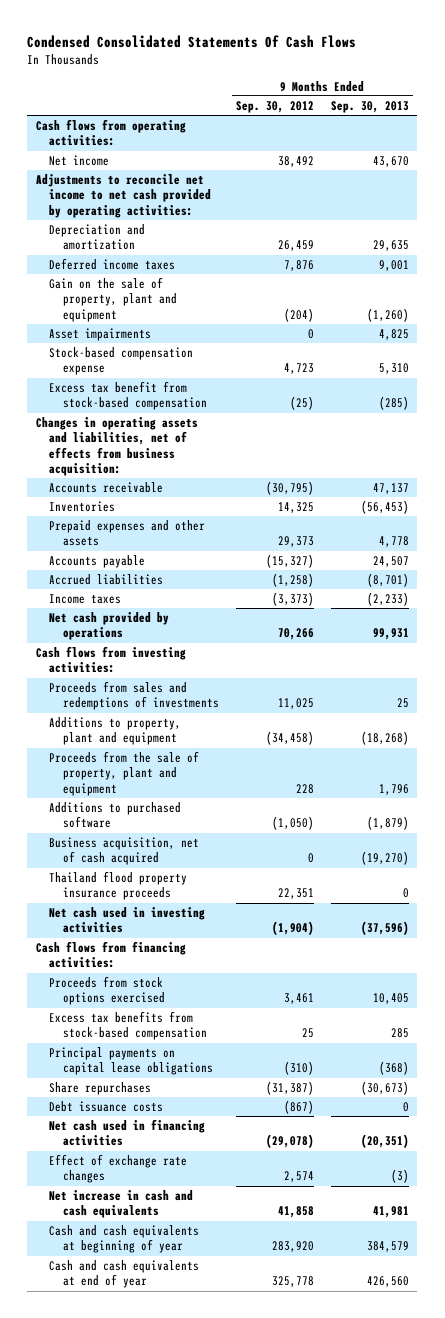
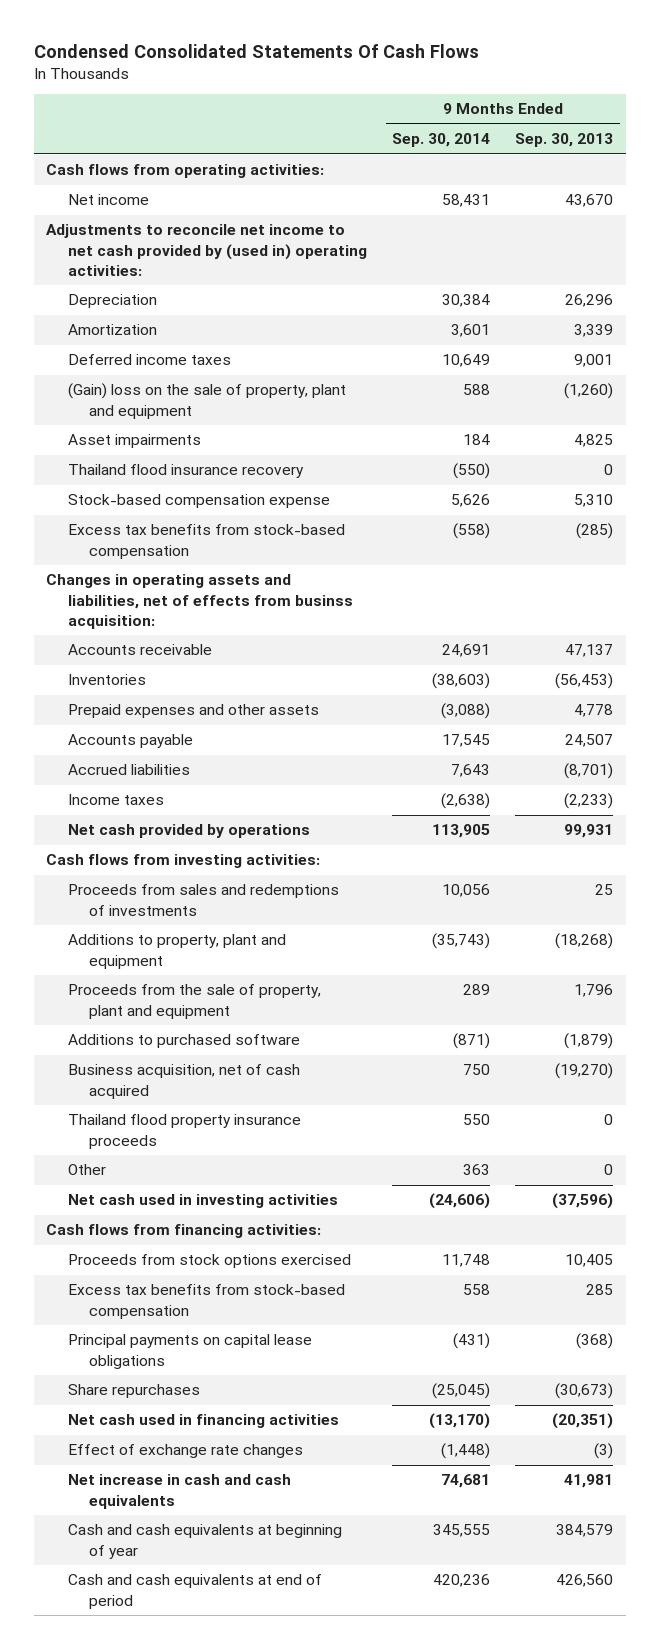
- | 9 Months Ended Sep. 30, 2012 | 9 Months Ended Sep. 30, 2013
+ | 9 Months Ended Sep. 30, 2014 | 9 Months Ended Sep. 30, 2013
- Adjustments to reconcile net income to net cash provided by operating activities:
- Depreciation and amortization | 26,459 | 29,635
+ Adjustments to reconcile net income to net cash provided by (used in) operating activities:
+ Depreciation | 30,384 | 26,296
+ Amortization | 3,601 | 3,339
- Gain on the sale of property, plant and equipment | (204) | (1,260)
+ (Gain) loss on the sale of property, plant and equipment | 588 | (1,260)
+ Thailand flood insurance recovery | (550) | 0
- Excess tax benefit from stock-based compensation | (25) | (285)
- Changes in operating assets and liabilities, net of effects from business acquisition:
+ Excess tax benefits from stock-based compensation | (558) | (285)
+ Changes in operating assets and liabilities, net of effects from businss acquisition:
+ Other | 363 | 0
- Debt issuance costs | (867) | 0
- Cash and cash equivalents at end of year | 325,778 | 426,560
+ Cash and cash equivalents at end of period | 420,236 | 426,560

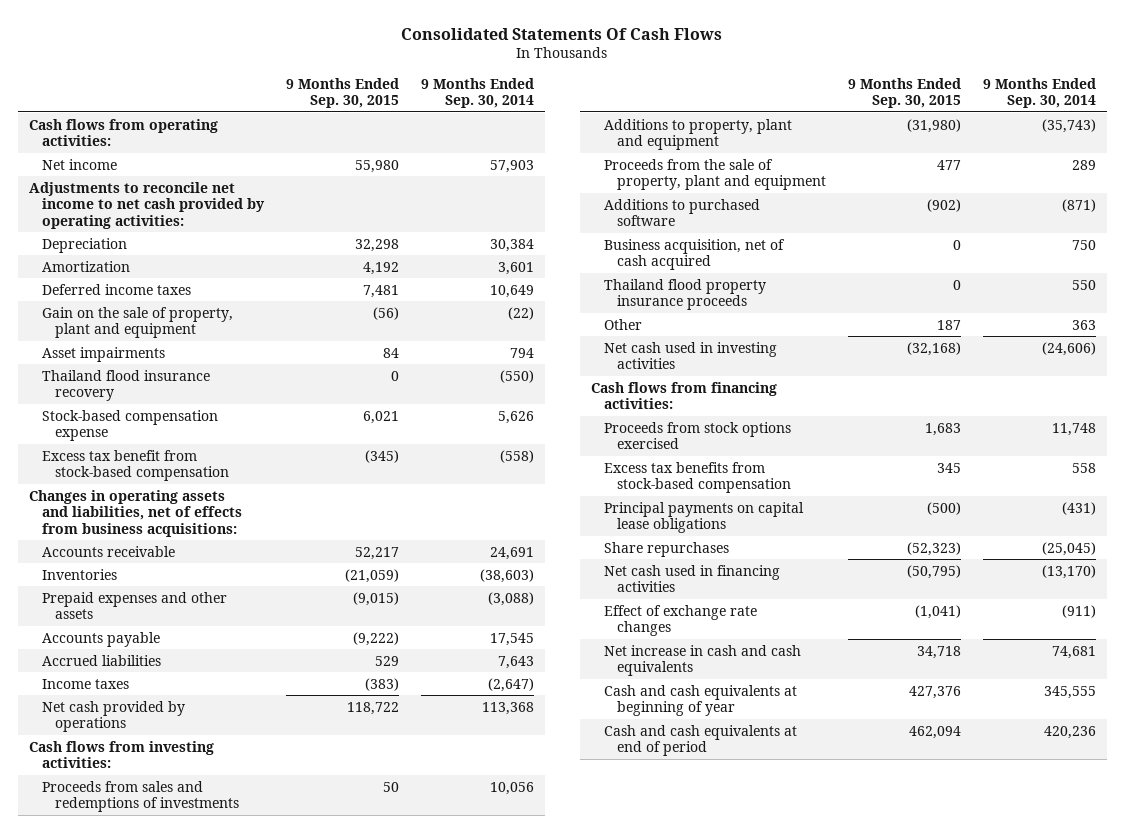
- Condensed Consolidated Statements Of Cash Flows
+ Consolidated Statements Of Cash Flows
- | 9 Months Ended Sep. 30, 2014 | 9 Months Ended Sep. 30, 2013
+ | 9 Months Ended Sep. 30, 2015 | 9 Months Ended Sep. 30, 2014
- Net income | 58,431 | 43,670
- Adjustments to reconcile net income to net cash provided by (used in) operating activities:
+ Net income | 55,980 | 57,903
+ Adjustments to reconcile net income to net cash provided by operating activities:
- (Gain) loss on the sale of property, plant and equipment | 588 | (1,260)
- Asset impairments | 184 | 4,825
+ Gain on the sale of property, plant and equipment | (56) | (22)
+ Asset impairments | 84 | 794
- Excess tax benefits from stock-based compensation | (558) | (285)
- Changes in operating assets and liabilities, net of effects from businss acquisition:
+ Excess tax benefit from stock-based compensation | (345) | (558)
+ Changes in operating assets and liabilities, net of effects from business acquisitions:
- Income taxes | (2,638) | (2,233)
- Net cash provided by operations | 113,905 | 99,931
+ Income taxes | (383) | (2,647)
+ Net cash provided by operations | 118,722 | 113,368
- Effect of exchange rate changes | (1,448) | (3)
+ Effect of exchange rate changes | (1,041) | (911)

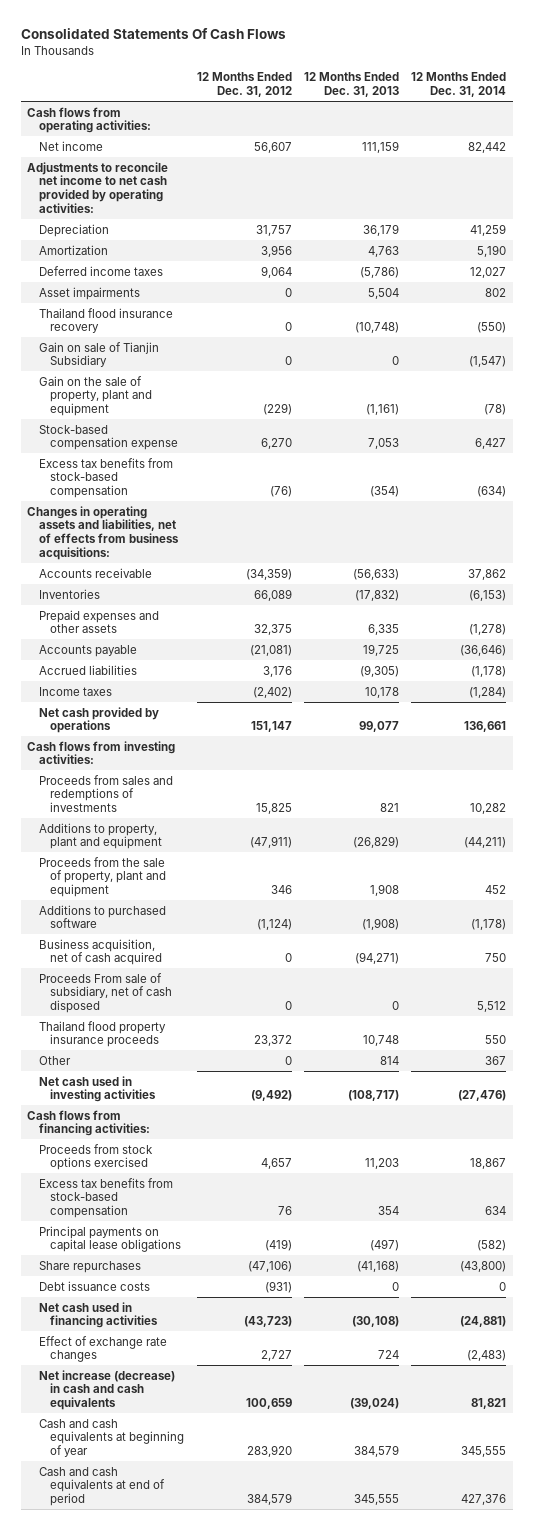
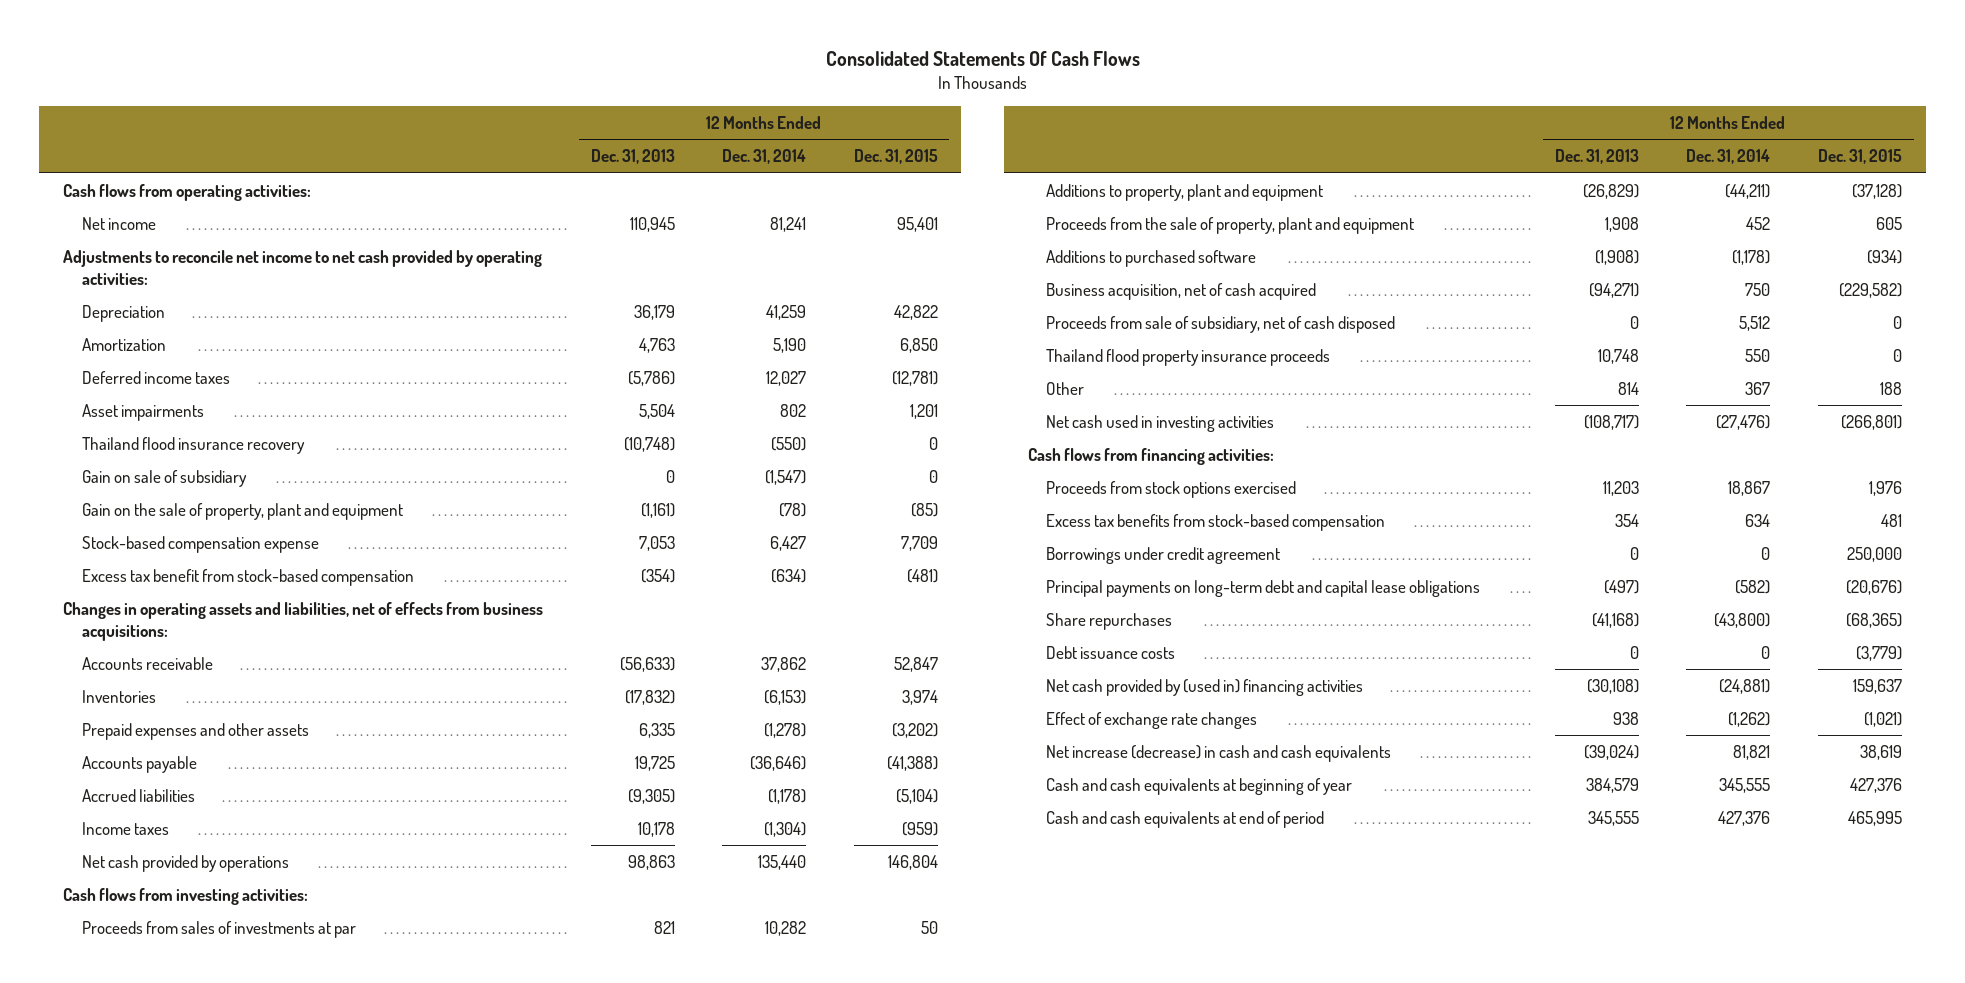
- | 12 Months Ended Dec. 31, 2012 | 12 Months Ended Dec. 31, 2013 | 12 Months Ended Dec. 31, 2014
+ | 12 Months Ended Dec. 31, 2013 | 12 Months Ended Dec. 31, 2014 | 12 Months Ended Dec. 31, 2015
- Net income | 56,607 | 111,159 | 82,442
+ Net income | 110,945 | 81,241 | 95,401
- Gain on sale of Tianjin Subsidiary | 0 | 0 | (1,547)
+ Gain on sale of subsidiary | 0 | (1,547) | 0
- Excess tax benefits from stock-based compensation | (76) | (354) | (634)
+ Excess tax benefit from stock-based compensation | (354) | (634) | (481)
- Income taxes | (2,402) | 10,178 | (1,284)
- Net cash provided by operations | 151,147 | 99,077 | 136,661
+ Income taxes | 10,178 | (1,304) | (959)
+ Net cash provided by operations | 98,863 | 135,440 | 146,804
- Proceeds from sales and redemptions of investments | 15,825 | 821 | 10,282
+ Proceeds from sales of investments at par | 821 | 10,282 | 50
- Proceeds From sale of subsidiary, net of cash disposed | 0 | 0 | 5,512
+ Proceeds from sale of subsidiary, net of cash disposed | 0 | 5,512 | 0
- Principal payments on capital lease obligations | (419) | (497) | (582)
+ Borrowings under credit agreement | 0 | 0 | 250,000
+ Principal payments on long-term debt and capital lease obligations | (497) | (582) | (20,676)
- Net cash used in financing activities | (43,723) | (30,108) | (24,881)
- Effect of exchange rate changes | 2,727 | 724 | (2,483)
+ Net cash provided by (used in) financing activities | (30,108) | (24,881) | 159,637
+ Effect of exchange rate changes | 938 | (1,262) | (1,021)

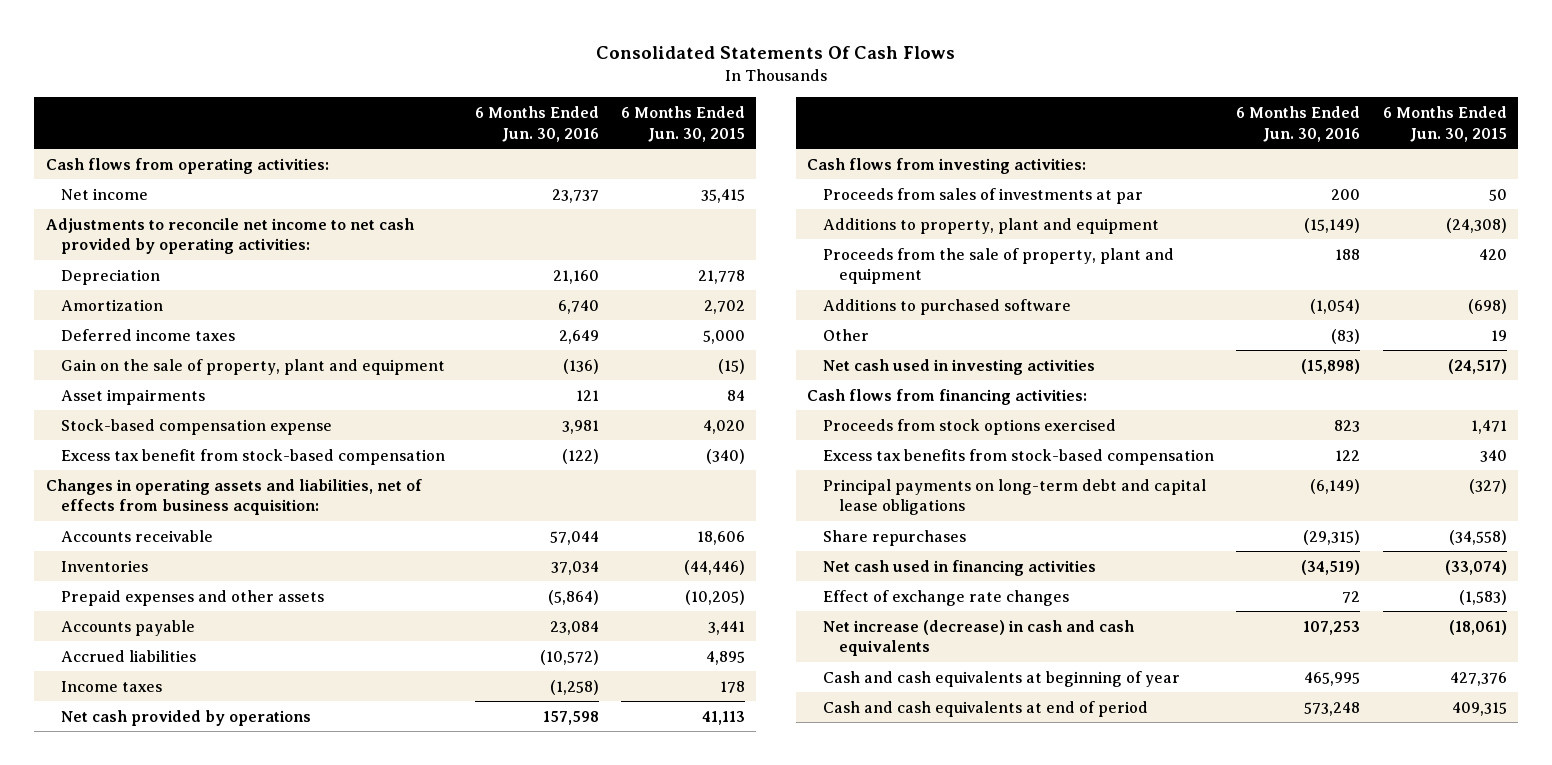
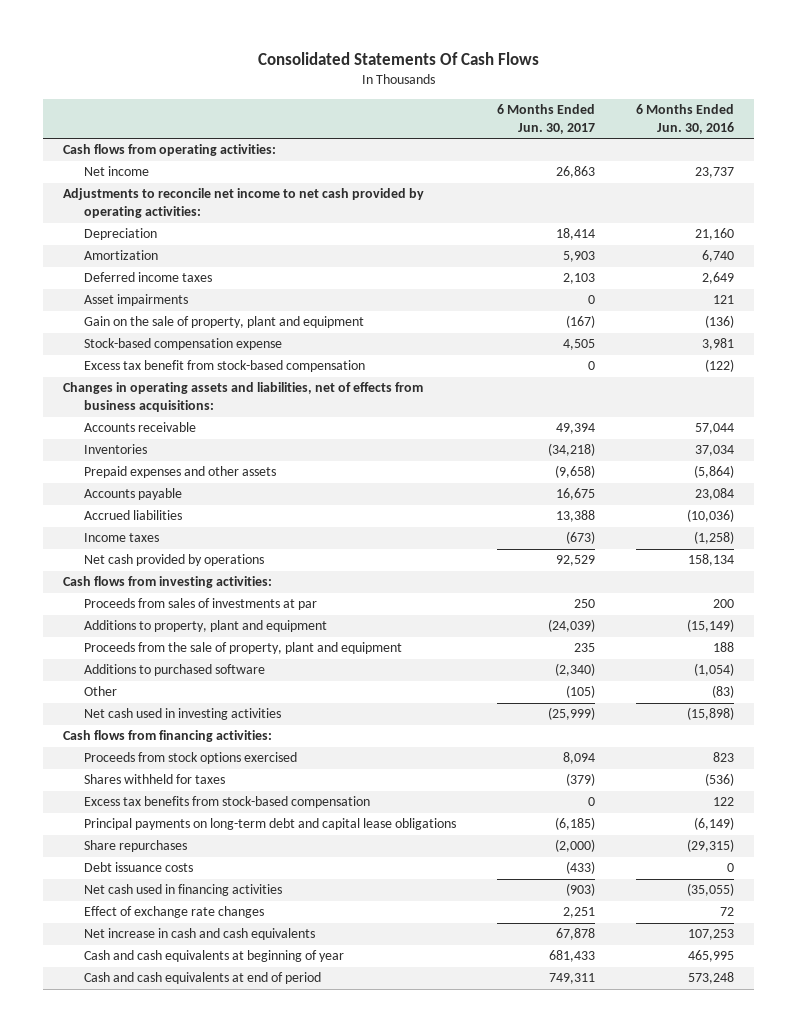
- | 6 Months Ended Jun. 30, 2016 | 6 Months Ended Jun. 30, 2015
+ | 6 Months Ended Jun. 30, 2017 | 6 Months Ended Jun. 30, 2016
moved down: Gain on the sale of property, plant and equipment | (167) | (136)
- Changes in operating assets and liabilities, net of effects from business acquisition:
+ Changes in operating assets and liabilities, net of effects from business acquisitions:
- Accrued liabilities | (10,572) | 4,895
+ Accrued liabilities | 13,388 | (10,036)
- Net cash provided by operations | 157,598 | 41,113
+ Net cash provided by operations | 92,529 | 158,134
+ Shares withheld for taxes | (379) | (536)
- Net cash used in financing activities | (34,519) | (33,074)
+ Debt issuance costs | (433) | 0
+ Net cash used in financing activities | (903) | (35,055)
- Net increase (decrease) in cash and cash equivalents | 107,253 | (18,061)
+ Net increase in cash and cash equivalents | 67,878 | 107,253

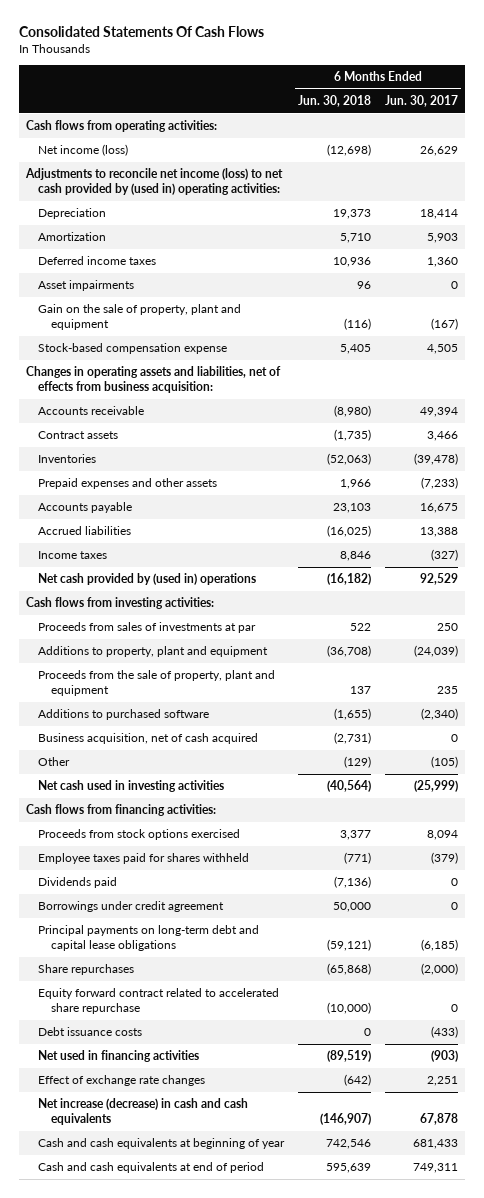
- | 6 Months Ended Jun. 30, 2017 | 6 Months Ended Jun. 30, 2016
+ | 6 Months Ended Jun. 30, 2018 | 6 Months Ended Jun. 30, 2017
- Net income | 26,863 | 23,737
- Adjustments to reconcile net income to net cash provided by operating activities:
+ Net income (loss) | (12,698) | 26,629
+ Adjustments to reconcile net income (loss) to net cash provided by (used in) operating activities:
- Deferred income taxes | 2,103 | 2,649
+ Deferred income taxes | 10,936 | 1,360
- Excess tax benefit from stock-based compensation | 0 | (122)
- Changes in operating assets and liabilities, net of effects from business acquisitions:
+ Changes in operating assets and liabilities, net of effects from business acquisition:
- Inventories | (34,218) | 37,034
- Prepaid expenses and other assets | (9,658) | (5,864)
+ Contract assets | (1,735) | 3,466
+ Inventories | (52,063) | (39,478)
+ Prepaid expenses and other assets | 1,966 | (7,233)
- Income taxes | (673) | (1,258)
- Net cash provided by operations | 92,529 | 158,134
+ Income taxes | 8,846 | (327)
+ Net cash provided by (used in) operations | (16,182) | 92,529
+ Business acquisition, net of cash acquired | (2,731) | 0
- Shares withheld for taxes | (379) | (536)
- Excess tax benefits from stock-based compensation | 0 | 122
+ Employee taxes paid for shares withheld | (771) | (379)
+ Dividends paid | (7,136) | 0
+ Borrowings under credit agreement | 50,000 | 0
+ Equity forward contract related to accelerated share repurchase | (10,000) | 0
- Net cash used in financing activities | (903) | (35,055)
+ Net used in financing activities | (89,519) | (903)
- Net increase in cash and cash equivalents | 67,878 | 107,253
+ Net increase (decrease) in cash and cash equivalents | (146,907) | 67,878

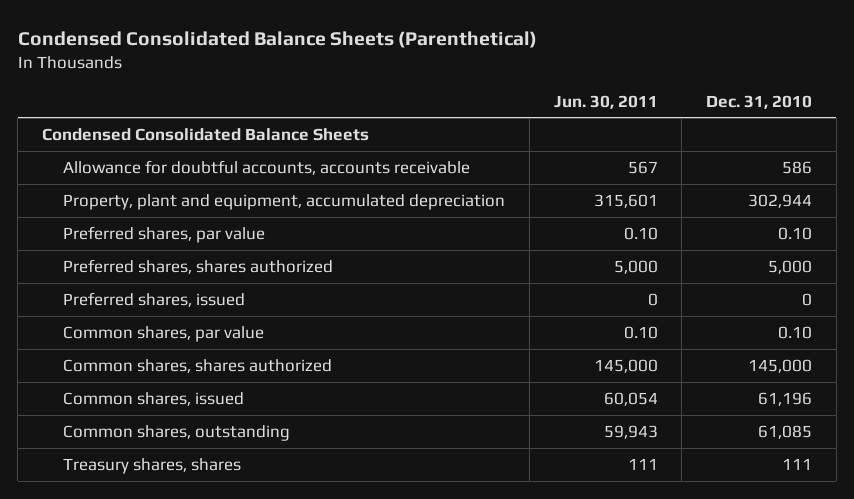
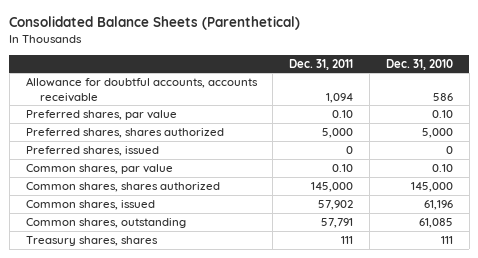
- Condensed Consolidated Balance Sheets (Parenthetical)
+ Consolidated Balance Sheets (Parenthetical)
- | Jun. 30, 2011 | Dec. 31, 2010
+ | Dec. 31, 2011 | Dec. 31, 2010
- Condensed Consolidated Balance Sheets
- Property, plant and equipment, accumulated depreciation | 315,601 | 302,944

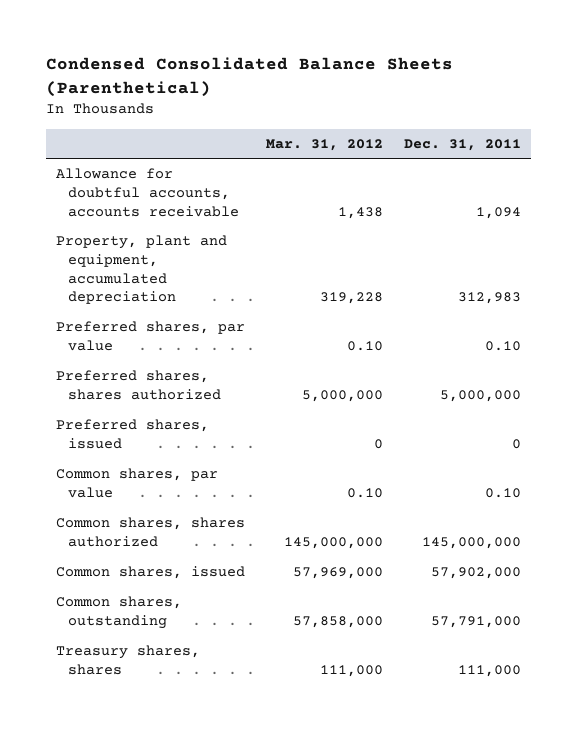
- Consolidated Balance Sheets (Parenthetical)
+ Condensed Consolidated Balance Sheets (Parenthetical)
- | Dec. 31, 2011 | Dec. 31, 2010
+ | Mar. 31, 2012 | Dec. 31, 2011
+ Property, plant and equipment, accumulated depreciation | 319,228 | 312,983
- Preferred shares, shares authorized | 5,000 | 5,000
+ Preferred shares, shares authorized | 5,000,000 | 5,000,000
- Common shares, shares authorized | 145,000 | 145,000
- Common shares, issued | 57,902 | 61,196
- Common shares, outstanding | 57,791 | 61,085
- Treasury shares, shares | 111 | 111
+ Common shares, shares authorized | 145,000,000 | 145,000,000
+ Common shares, issued | 57,969,000 | 57,902,000
+ Common shares, outstanding | 57,858,000 | 57,791,000
+ Treasury shares, shares | 111,000 | 111,000

